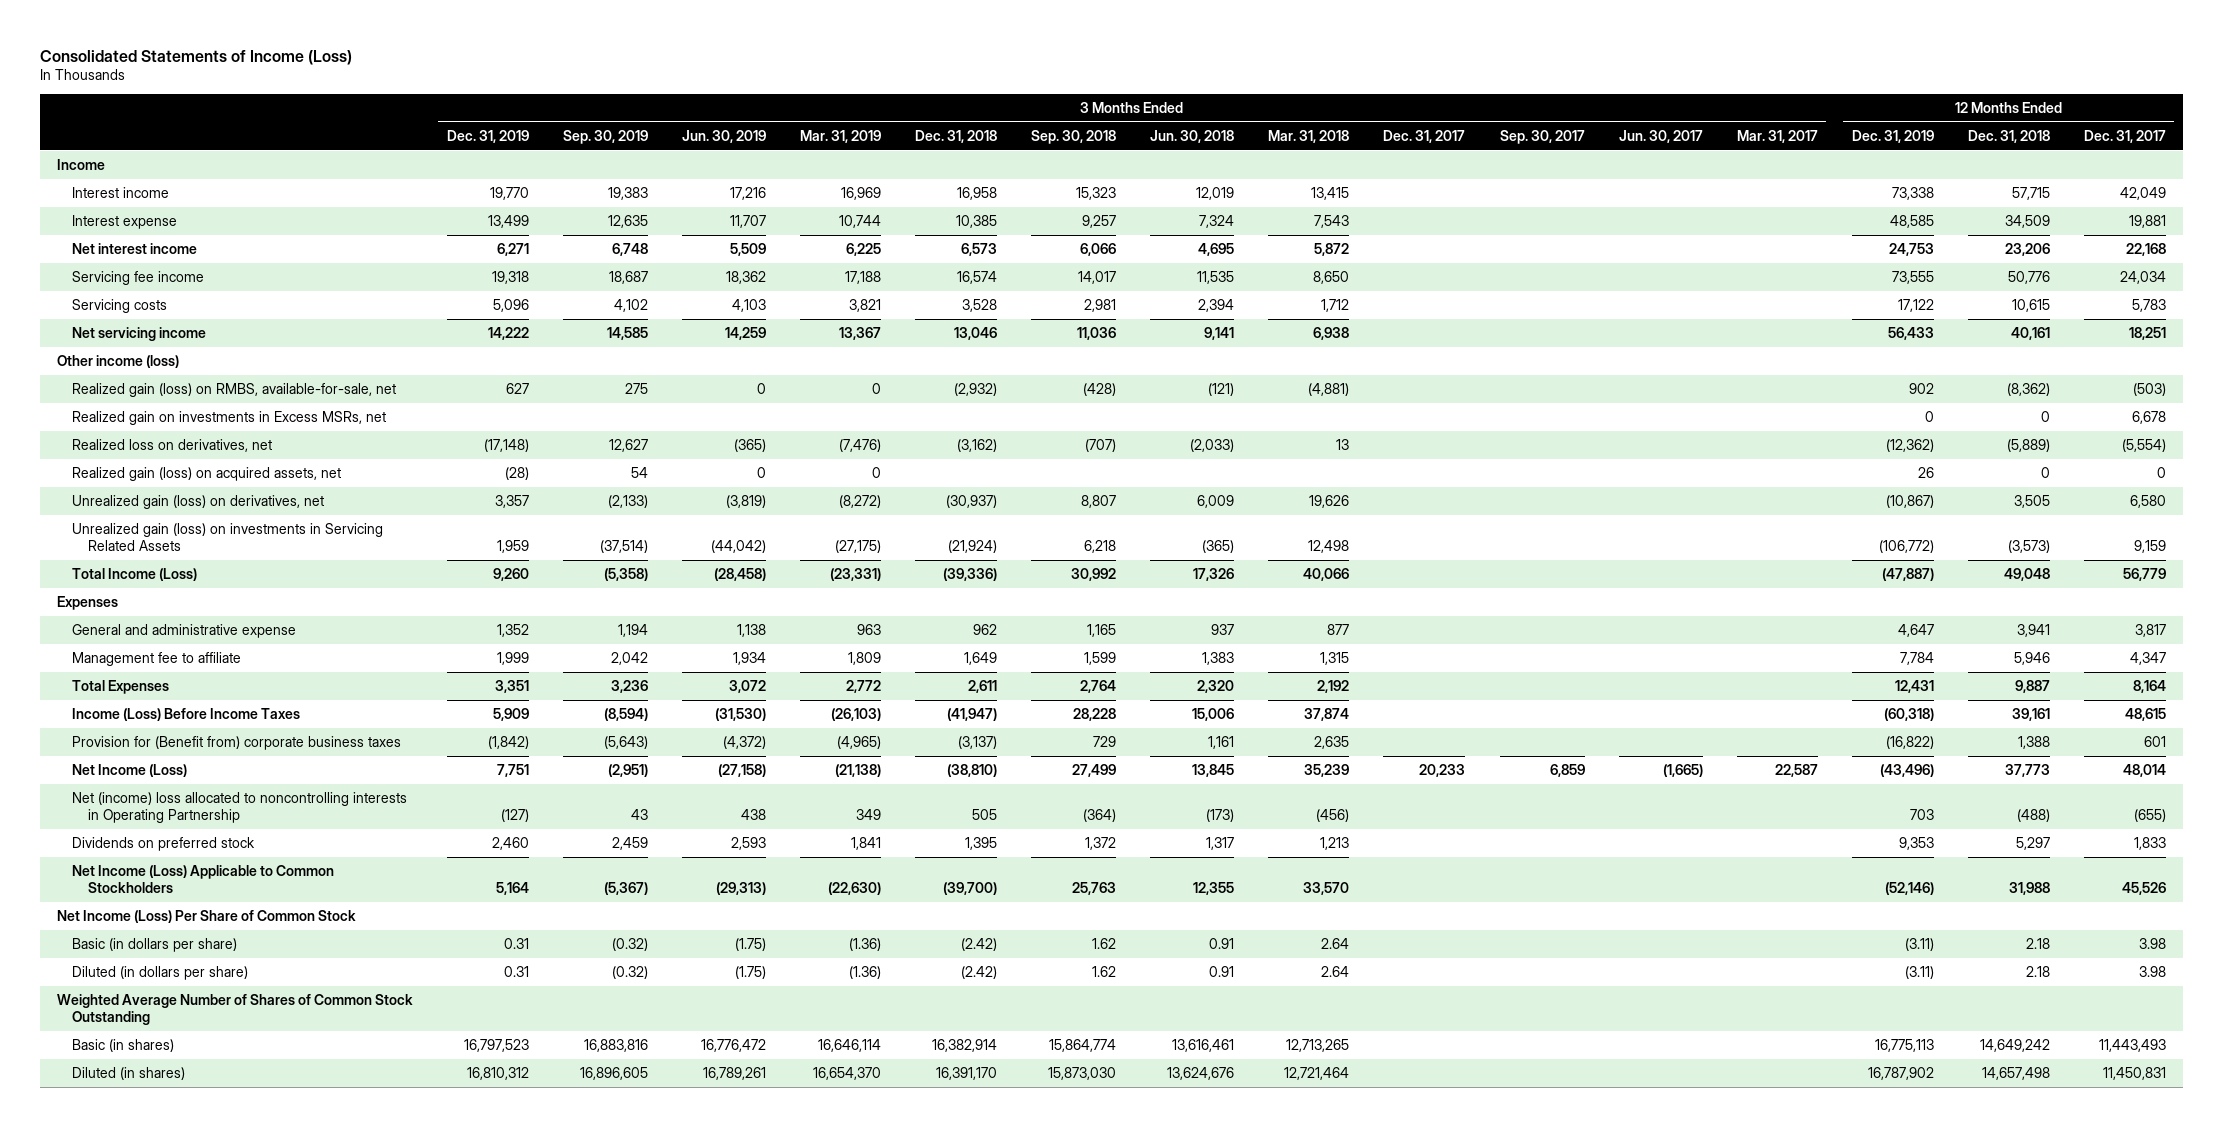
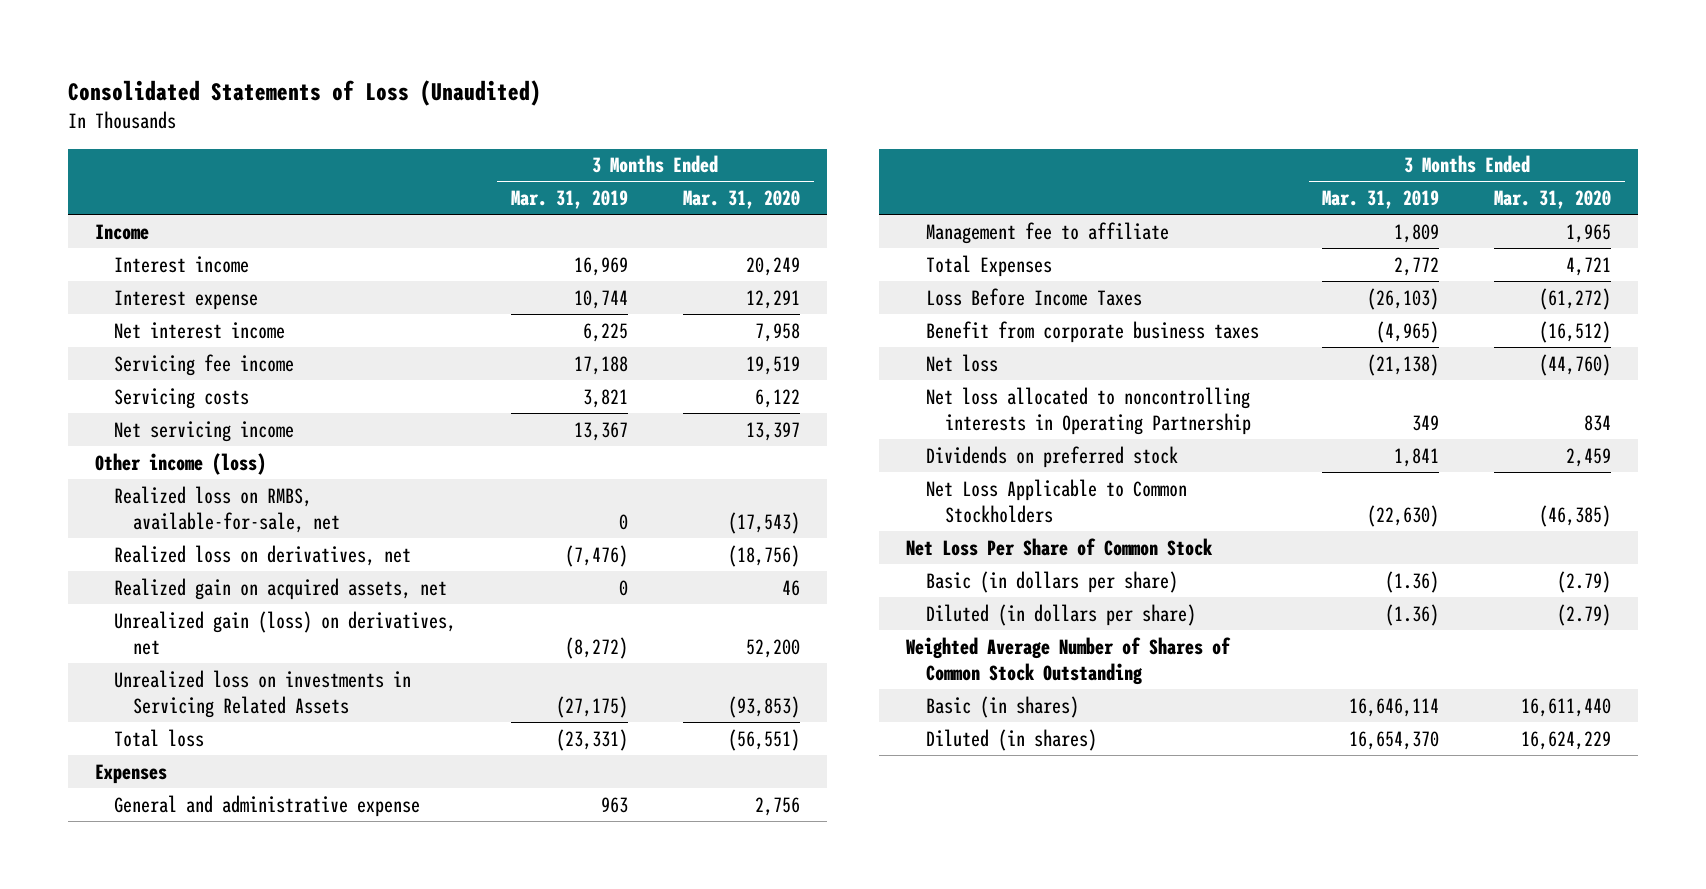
- Consolidated Statements of Income (Loss)
+ Consolidated Statements of Loss (Unaudited)
- | 3 Months Ended Dec. 31, 2019 | 3 Months Ended Sep. 30, 2019 | 3 Months Ended Jun. 30, 2019 | 3 Months Ended Mar. 31, 2019 | 3 Months Ended Dec. 31, 2018 | 3 Months Ended Sep. 30, 2018 | 3 Months Ended Jun. 30, 2018 | 3 Months Ended Mar. 31, 2018 | 3 Months Ended Dec. 31, 2017 | 3 Months Ended Sep. 30, 2017 | 3 Months Ended Jun. 30, 2017 | 3 Months Ended Mar. 31, 2017 | 12 Months Ended Dec. 31, 2019 | 12 Months Ended Dec. 31, 2018 | 12 Months Ended Dec. 31, 2017
+ | 3 Months Ended Mar. 31, 2019 | 3 Months Ended Mar. 31, 2020
- Realized gain (loss) on RMBS, available-for-sale, net | 627 | 275 | 0 | 0 | (2,932) | (428) | (121) | (4,881) | | | | | 902 | (8,362) | (503)
- Realized gain on investments in Excess MSRs, net | | | | | | | | | | | | | 0 | 0 | 6,678
+ Realized loss on RMBS, available-for-sale, net | 0 | (17,543)
- Realized gain (loss) on acquired assets, net | (28) | 54 | 0 | 0 | | | | | | | | | 26 | 0 | 0
+ Realized gain on acquired assets, net | 0 | 46
- Unrealized gain (loss) on investments in Servicing Related Assets | 1,959 | (37,514) | (44,042) | (27,175) | (21,924) | 6,218 | (365) | 12,498 | | | | | (106,772) | (3,573) | 9,159
- Total Income (Loss) | 9,260 | (5,358) | (28,458) | (23,331) | (39,336) | 30,992 | 17,326 | 40,066 | | | | | (47,887) | 49,048 | 56,779
+ Unrealized loss on investments in Servicing Related Assets | (27,175) | (93,853)
+ Total loss | (23,331) | (56,551)
- Income (Loss) Before Income Taxes | 5,909 | (8,594) | (31,530) | (26,103) | (41,947) | 28,228 | 15,006 | 37,874 | | | | | (60,318) | 39,161 | 48,615
- Provision for (Benefit from) corporate business taxes | (1,842) | (5,643) | (4,372) | (4,965) | (3,137) | 729 | 1,161 | 2,635 | | | | | (16,822) | 1,388 | 601
- Net Income (Loss) | 7,751 | (2,951) | (27,158) | (21,138) | (38,810) | 27,499 | 13,845 | 35,239 | 20,233 | 6,859 | (1,665) | 22,587 | (43,496) | 37,773 | 48,014
- Net (income) loss allocated to noncontrolling interests in Operating Partnership | (127) | 43 | 438 | 349 | 505 | (364) | (173) | (456) | | | | | 703 | (488) | (655)
+ Loss Before Income Taxes | (26,103) | (61,272)
+ Benefit from corporate business taxes | (4,965) | (16,512)
+ Net loss | (21,138) | (44,760)
+ Net loss allocated to noncontrolling interests in Operating Partnership | 349 | 834
- Net Income (Loss) Applicable to Common Stockholders | 5,164 | (5,367) | (29,313) | (22,630) | (39,700) | 25,763 | 12,355 | 33,570 | | | | | (52,146) | 31,988 | 45,526
- Net Income (Loss) Per Share of Common Stock
+ Net Loss Applicable to Common Stockholders | (22,630) | (46,385)
+ Net Loss Per Share of Common Stock

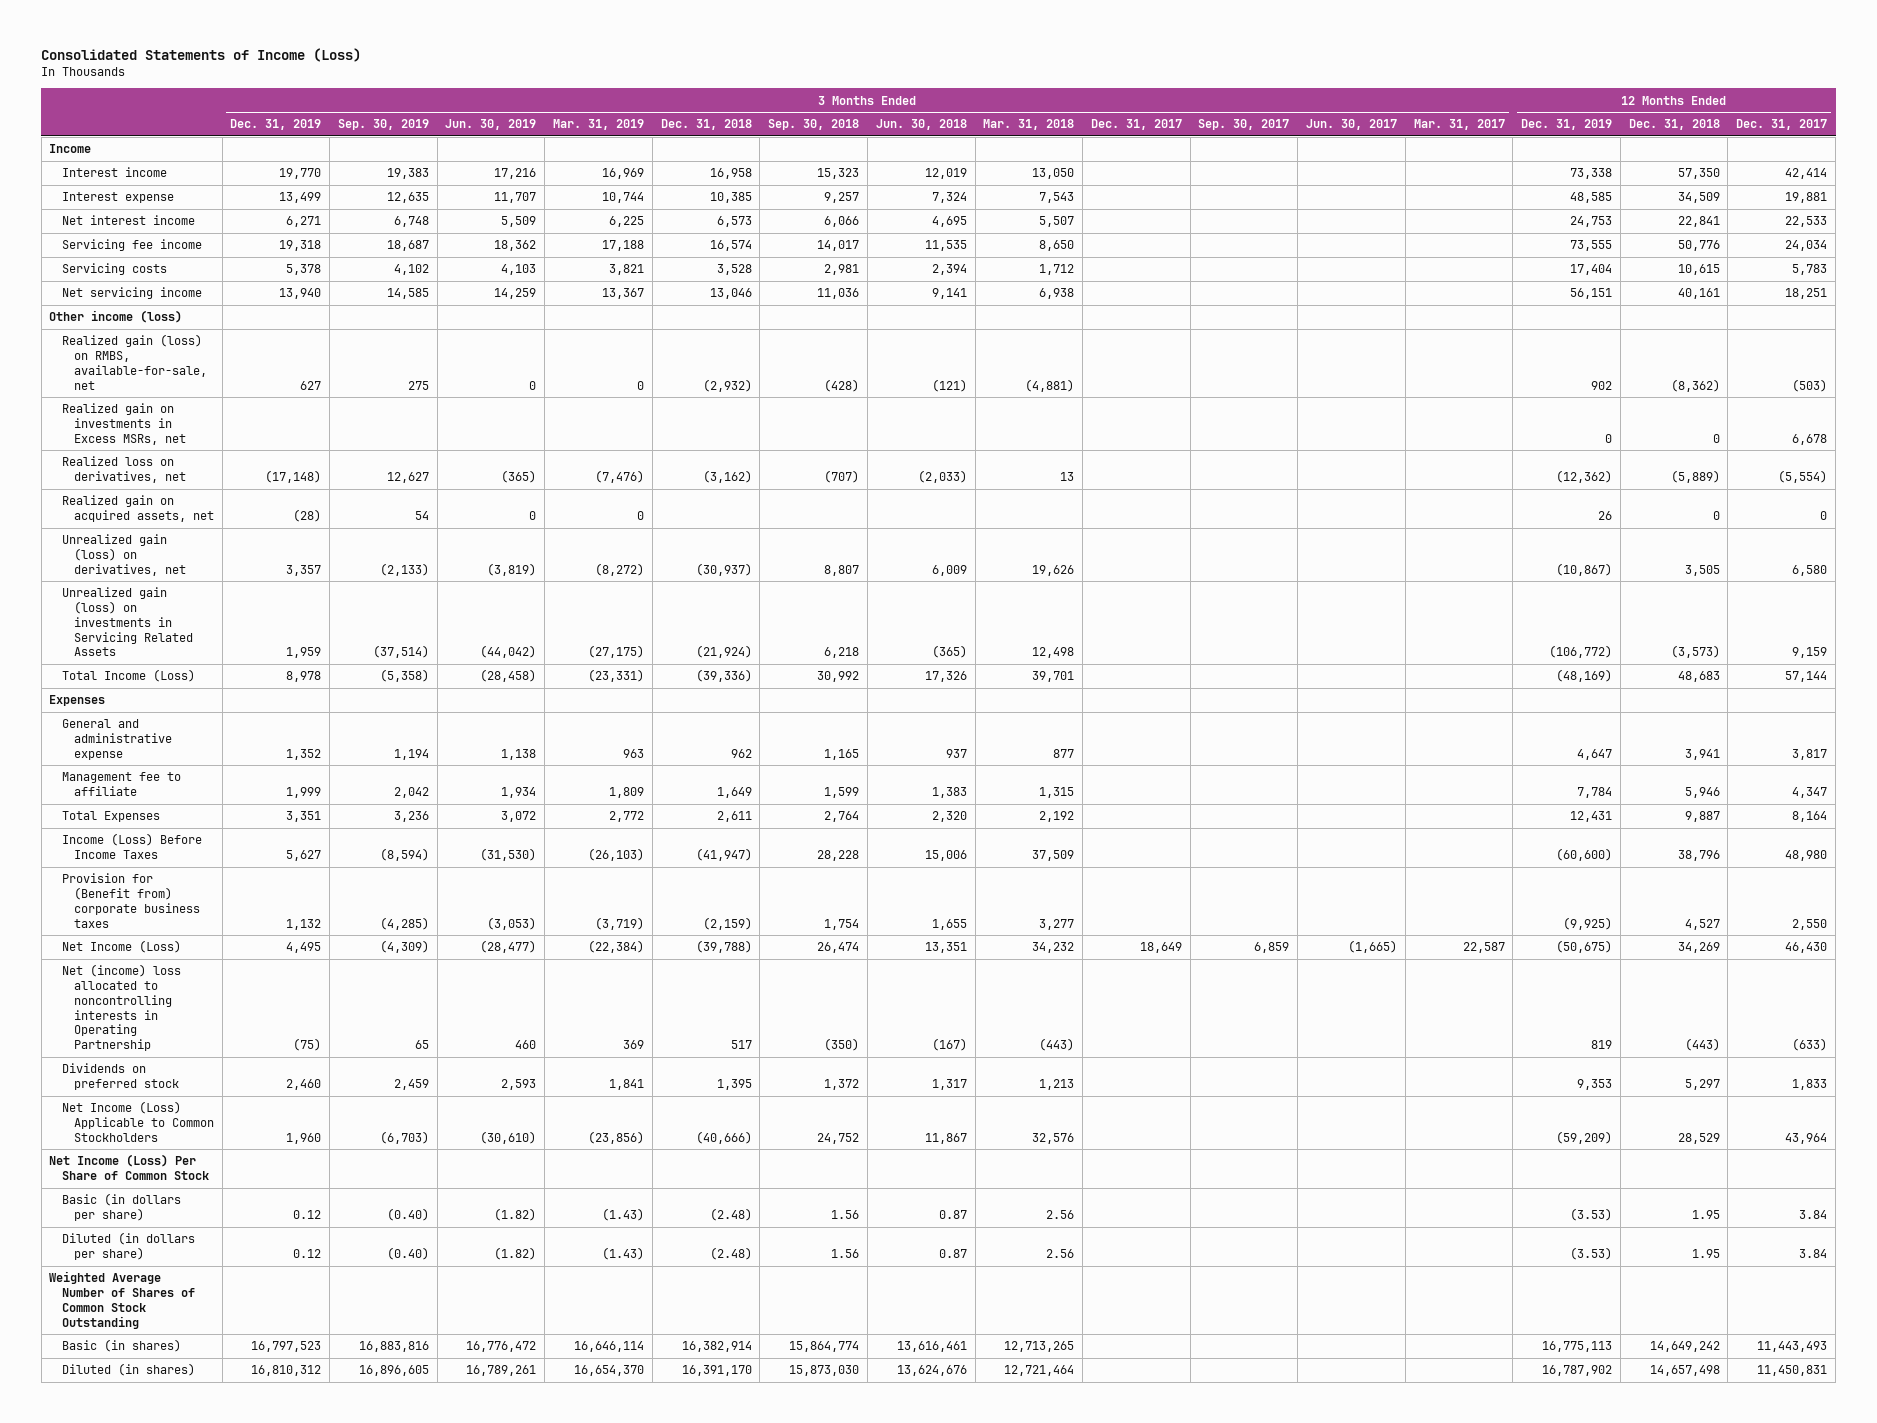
- Consolidated Statements of Loss (Unaudited)
+ Consolidated Statements of Income (Loss)
- | 3 Months Ended Mar. 31, 2019 | 3 Months Ended Mar. 31, 2020
+ | 3 Months Ended Dec. 31, 2019 | 3 Months Ended Sep. 30, 2019 | 3 Months Ended Jun. 30, 2019 | 3 Months Ended Mar. 31, 2019 | 3 Months Ended Dec. 31, 2018 | 3 Months Ended Sep. 30, 2018 | 3 Months Ended Jun. 30, 2018 | 3 Months Ended Mar. 31, 2018 | 3 Months Ended Dec. 31, 2017 | 3 Months Ended Sep. 30, 2017 | 3 Months Ended Jun. 30, 2017 | 3 Months Ended Mar. 31, 2017 | 12 Months Ended Dec. 31, 2019 | 12 Months Ended Dec. 31, 2018 | 12 Months Ended Dec. 31, 2017
- Realized loss on RMBS, available-for-sale, net | 0 | (17,543)
+ Realized gain (loss) on RMBS, available-for-sale, net | 627 | 275 | 0 | 0 | (2,932) | (428) | (121) | (4,881) | | | | | 902 | (8,362) | (503)
+ Realized gain on investments in Excess MSRs, net | | | | | | | | | | | | | 0 | 0 | 6,678
- Unrealized loss on investments in Servicing Related Assets | (27,175) | (93,853)
- Total loss | (23,331) | (56,551)
+ Unrealized gain (loss) on investments in Servicing Related Assets | 1,959 | (37,514) | (44,042) | (27,175) | (21,924) | 6,218 | (365) | 12,498 | | | | | (106,772) | (3,573) | 9,159
+ Total Income (Loss) | 8,978 | (5,358) | (28,458) | (23,331) | (39,336) | 30,992 | 17,326 | 39,701 | | | | | (48,169) | 48,683 | 57,144
- Loss Before Income Taxes | (26,103) | (61,272)
- Benefit from corporate business taxes | (4,965) | (16,512)
- Net loss | (21,138) | (44,760)
- Net loss allocated to noncontrolling interests in Operating Partnership | 349 | 834
+ Income (Loss) Before Income Taxes | 5,627 | (8,594) | (31,530) | (26,103) | (41,947) | 28,228 | 15,006 | 37,509 | | | | | (60,600) | 38,796 | 48,980
+ Provision for (Benefit from) corporate business taxes | 1,132 | (4,285) | (3,053) | (3,719) | (2,159) | 1,754 | 1,655 | 3,277 | | | | | (9,925) | 4,527 | 2,550
+ Net Income (Loss) | 4,495 | (4,309) | (28,477) | (22,384) | (39,788) | 26,474 | 13,351 | 34,232 | 18,649 | 6,859 | (1,665) | 22,587 | (50,675) | 34,269 | 46,430
+ Net (income) loss allocated to noncontrolling interests in Operating Partnership | (75) | 65 | 460 | 369 | 517 | (350) | (167) | (443) | | | | | 819 | (443) | (633)
- Net Loss Applicable to Common Stockholders | (22,630) | (46,385)
- Net Loss Per Share of Common Stock
- Basic (in dollars per share) | (1.36) | (2.79)
- Diluted (in dollars per share) | (1.36) | (2.79)
+ Net Income (Loss) Applicable to Common Stockholders | 1,960 | (6,703) | (30,610) | (23,856) | (40,666) | 24,752 | 11,867 | 32,576 | | | | | (59,209) | 28,529 | 43,964
+ Net Income (Loss) Per Share of Common Stock
+ Basic (in dollars per share) | 0.12 | (0.40) | (1.82) | (1.43) | (2.48) | 1.56 | 0.87 | 2.56 | | | | | (3.53) | 1.95 | 3.84
+ Diluted (in dollars per share) | 0.12 | (0.40) | (1.82) | (1.43) | (2.48) | 1.56 | 0.87 | 2.56 | | | | | (3.53) | 1.95 | 3.84

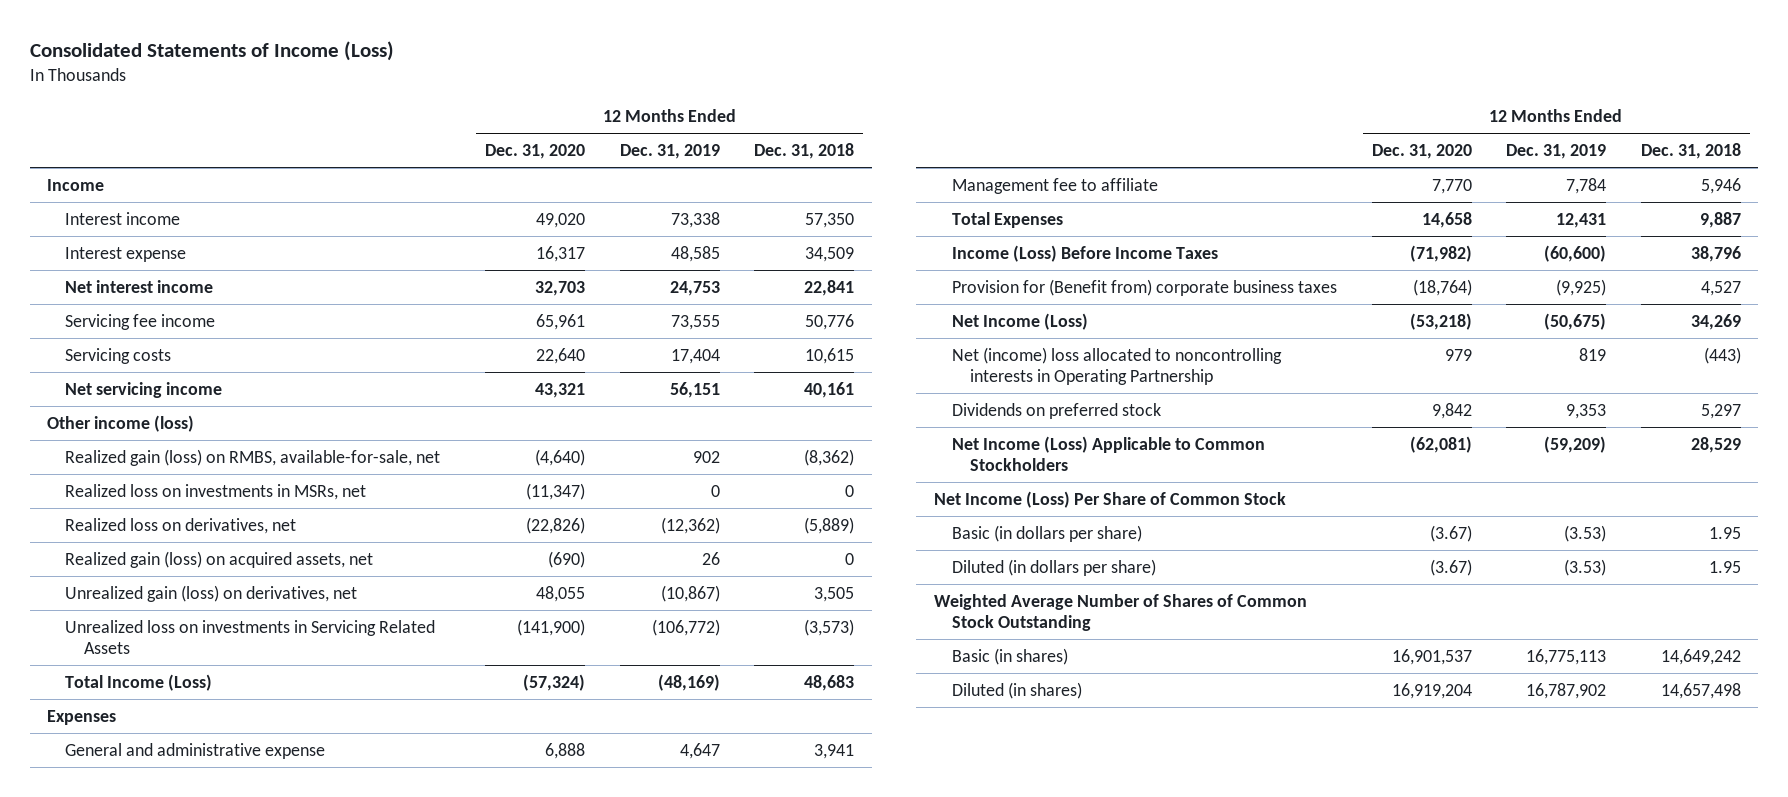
- | 3 Months Ended Dec. 31, 2019 | 3 Months Ended Sep. 30, 2019 | 3 Months Ended Jun. 30, 2019 | 3 Months Ended Mar. 31, 2019 | 3 Months Ended Dec. 31, 2018 | 3 Months Ended Sep. 30, 2018 | 3 Months Ended Jun. 30, 2018 | 3 Months Ended Mar. 31, 2018 | 3 Months Ended Dec. 31, 2017 | 3 Months Ended Sep. 30, 2017 | 3 Months Ended Jun. 30, 2017 | 3 Months Ended Mar. 31, 2017 | 12 Months Ended Dec. 31, 2019 | 12 Months Ended Dec. 31, 2018 | 12 Months Ended Dec. 31, 2017
+ | 12 Months Ended Dec. 31, 2020 | 12 Months Ended Dec. 31, 2019 | 12 Months Ended Dec. 31, 2018
- Realized gain on investments in Excess MSRs, net | | | | | | | | | | | | | 0 | 0 | 6,678
+ Realized loss on investments in MSRs, net | (11,347) | 0 | 0
- Realized gain on acquired assets, net | (28) | 54 | 0 | 0 | | | | | | | | | 26 | 0 | 0
+ Realized gain (loss) on acquired assets, net | (690) | 26 | 0
- Unrealized gain (loss) on investments in Servicing Related Assets | 1,959 | (37,514) | (44,042) | (27,175) | (21,924) | 6,218 | (365) | 12,498 | | | | | (106,772) | (3,573) | 9,159
+ Unrealized loss on investments in Servicing Related Assets | (141,900) | (106,772) | (3,573)

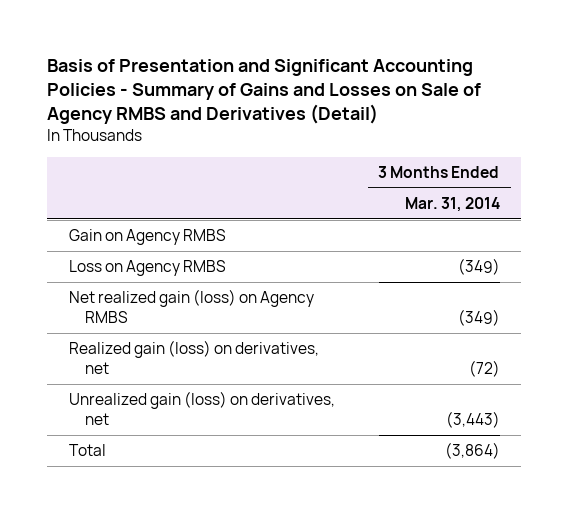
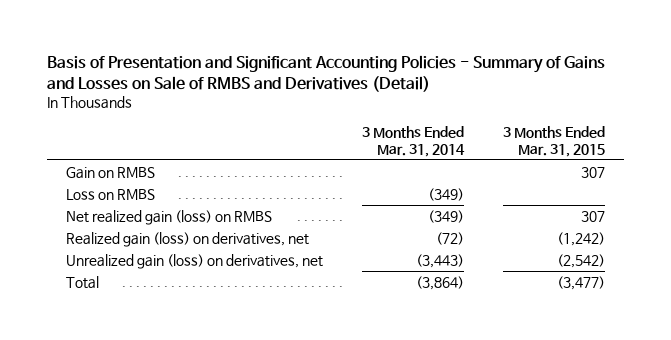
- Basis of Presentation and Significant Accounting Policies - Summary of Gains and Losses on Sale of Agency RMBS and Derivatives (Detail)
+ Basis of Presentation and Significant Accounting Policies - Summary of Gains and Losses on Sale of RMBS and Derivatives (Detail)
- | 3 Months Ended Mar. 31, 2014
+ | 3 Months Ended Mar. 31, 2014 | 3 Months Ended Mar. 31, 2015
- Gain on Agency RMBS
- Loss on Agency RMBS | (349)
- Net realized gain (loss) on Agency RMBS | (349)
+ Gain on RMBS | | 307
+ Loss on RMBS | (349) |
+ Net realized gain (loss) on RMBS | (349) | 307

